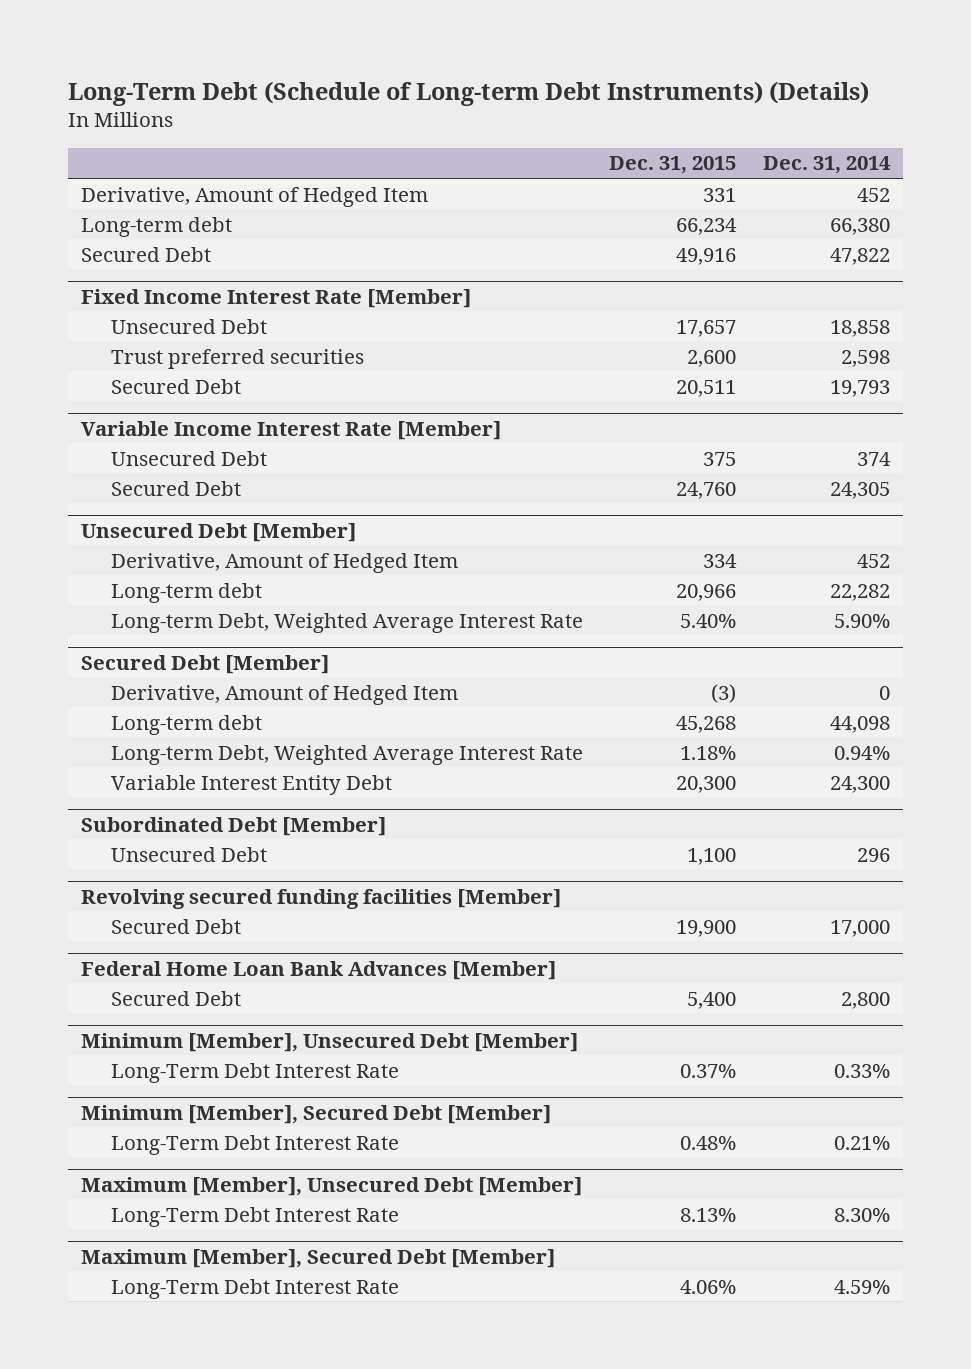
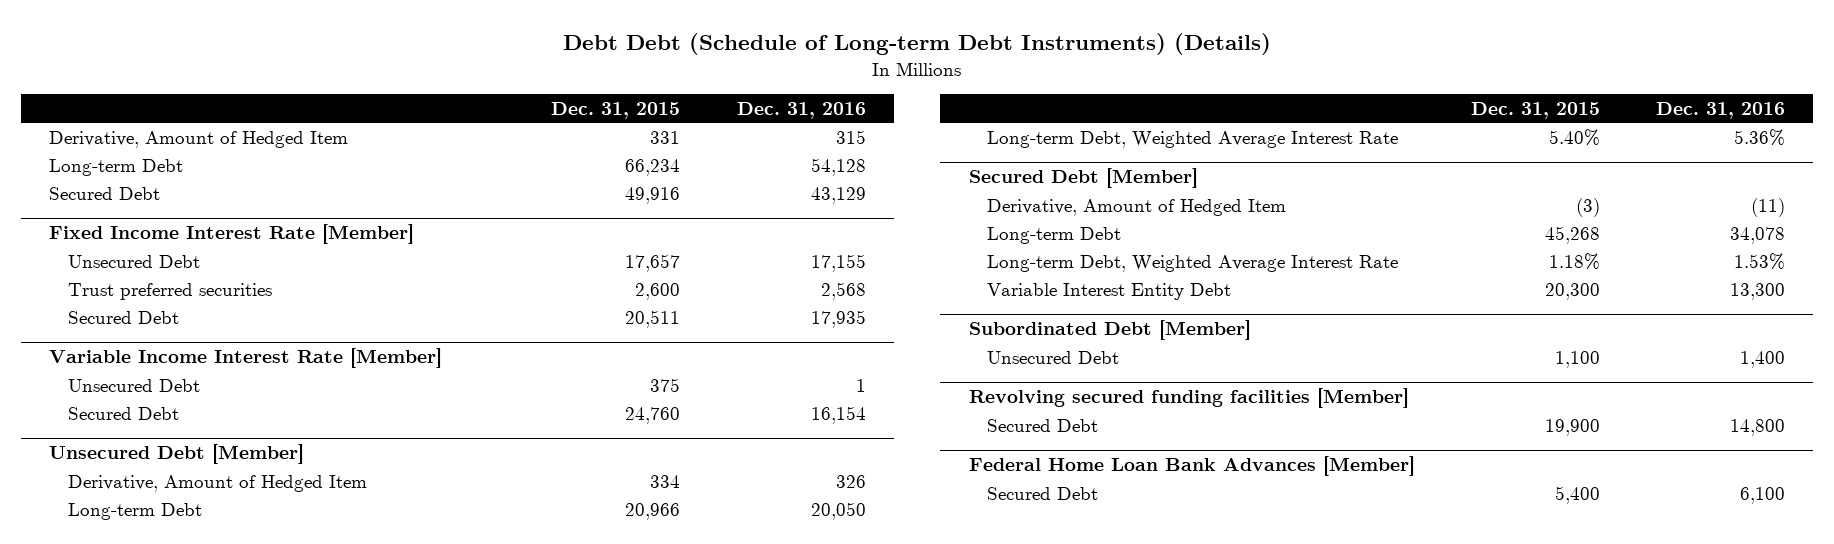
- Long-Term Debt (Schedule of Long-term Debt Instruments) (Details)
+ Debt Debt (Schedule of Long-term Debt Instruments) (Details)
- | Dec. 31, 2015 | Dec. 31, 2014
+ | Dec. 31, 2015 | Dec. 31, 2016
- Long-term debt | 66,234 | 66,380
+ Long-term Debt | 66,234 | 54,128
@ Unsecured Debt [Member]
- Long-term debt | 20,966 | 22,282
+ Long-term Debt | 20,966 | 20,050
@ Secured Debt [Member]
- Long-term debt | 45,268 | 44,098
+ Long-term Debt | 45,268 | 34,078
- Minimum [Member], Unsecured Debt [Member]
- Long-Term Debt Interest Rate | 0.37% | 0.33%
- Minimum [Member], Secured Debt [Member]
- Long-Term Debt Interest Rate | 0.48% | 0.21%
- Maximum [Member], Unsecured Debt [Member]
- Long-Term Debt Interest Rate | 8.13% | 8.30%
- Maximum [Member], Secured Debt [Member]
- Long-Term Debt Interest Rate | 4.06% | 4.59%

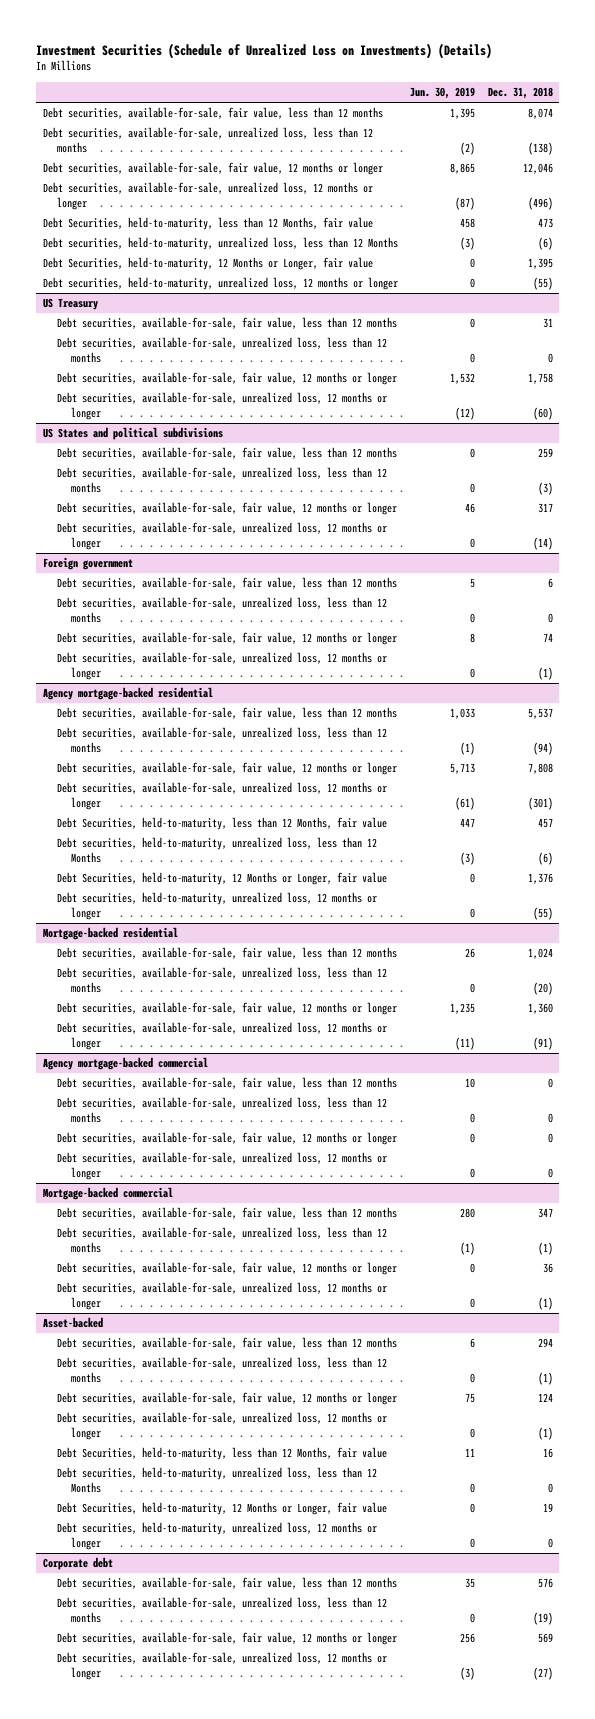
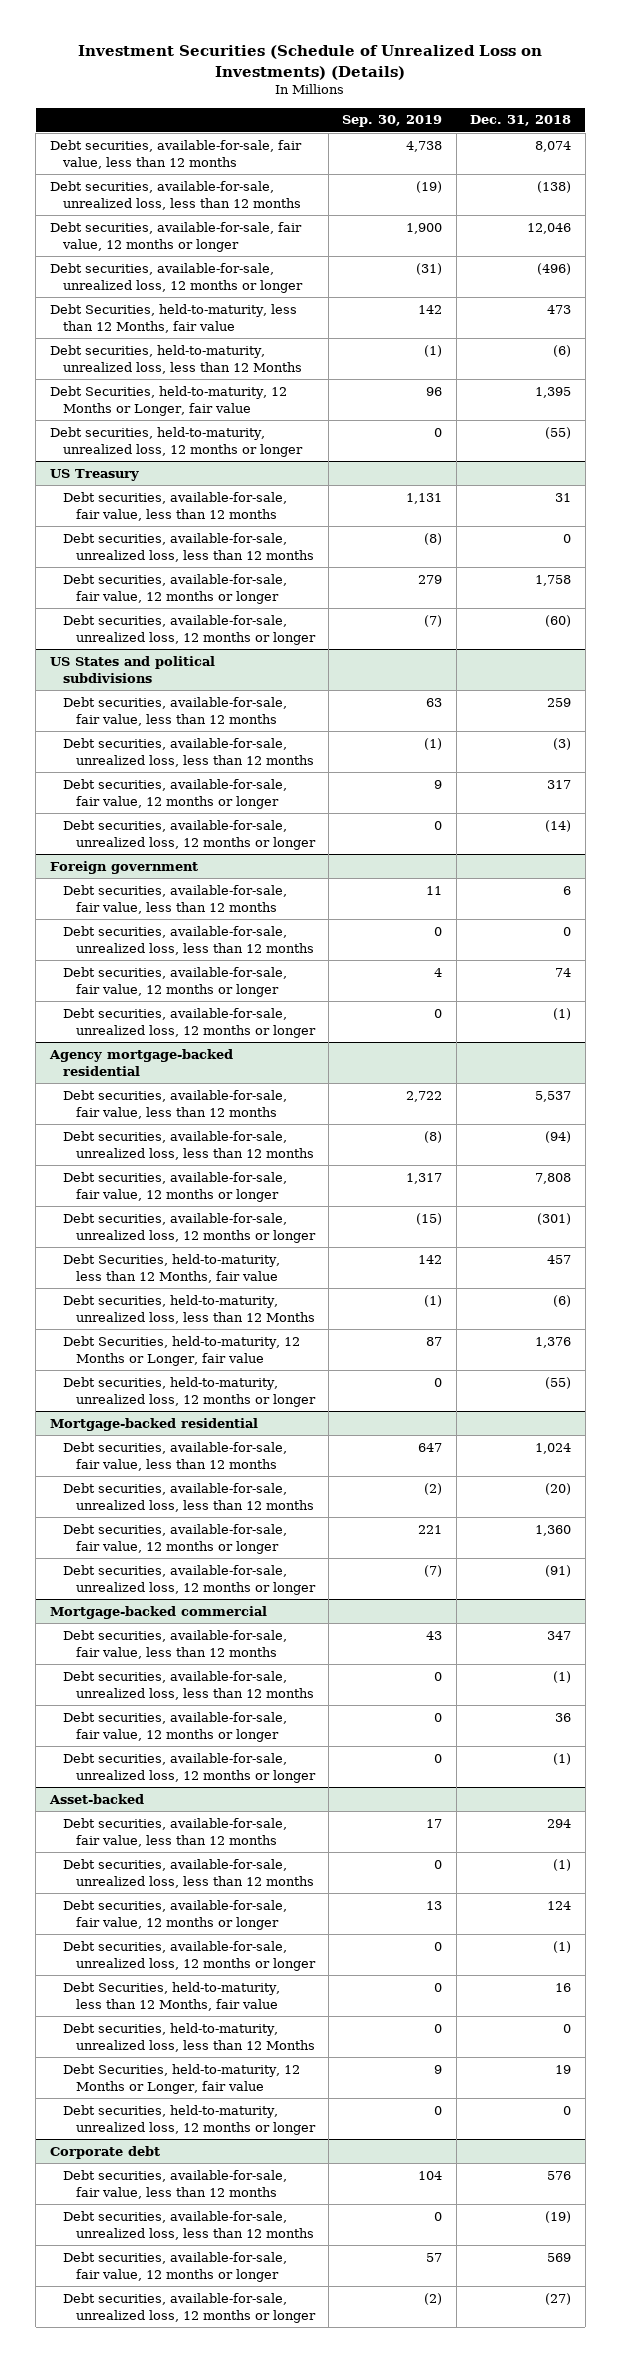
- | Jun. 30, 2019 | Dec. 31, 2018
+ | Sep. 30, 2019 | Dec. 31, 2018
- Agency mortgage-backed commercial
- Debt securities, available-for-sale, fair value, less than 12 months | 10 | 0
- Debt securities, available-for-sale, unrealized loss, less than 12 months | 0 | 0
- Debt securities, available-for-sale, fair value, 12 months or longer | 0 | 0
- Debt securities, available-for-sale, unrealized loss, 12 months or longer | 0 | 0

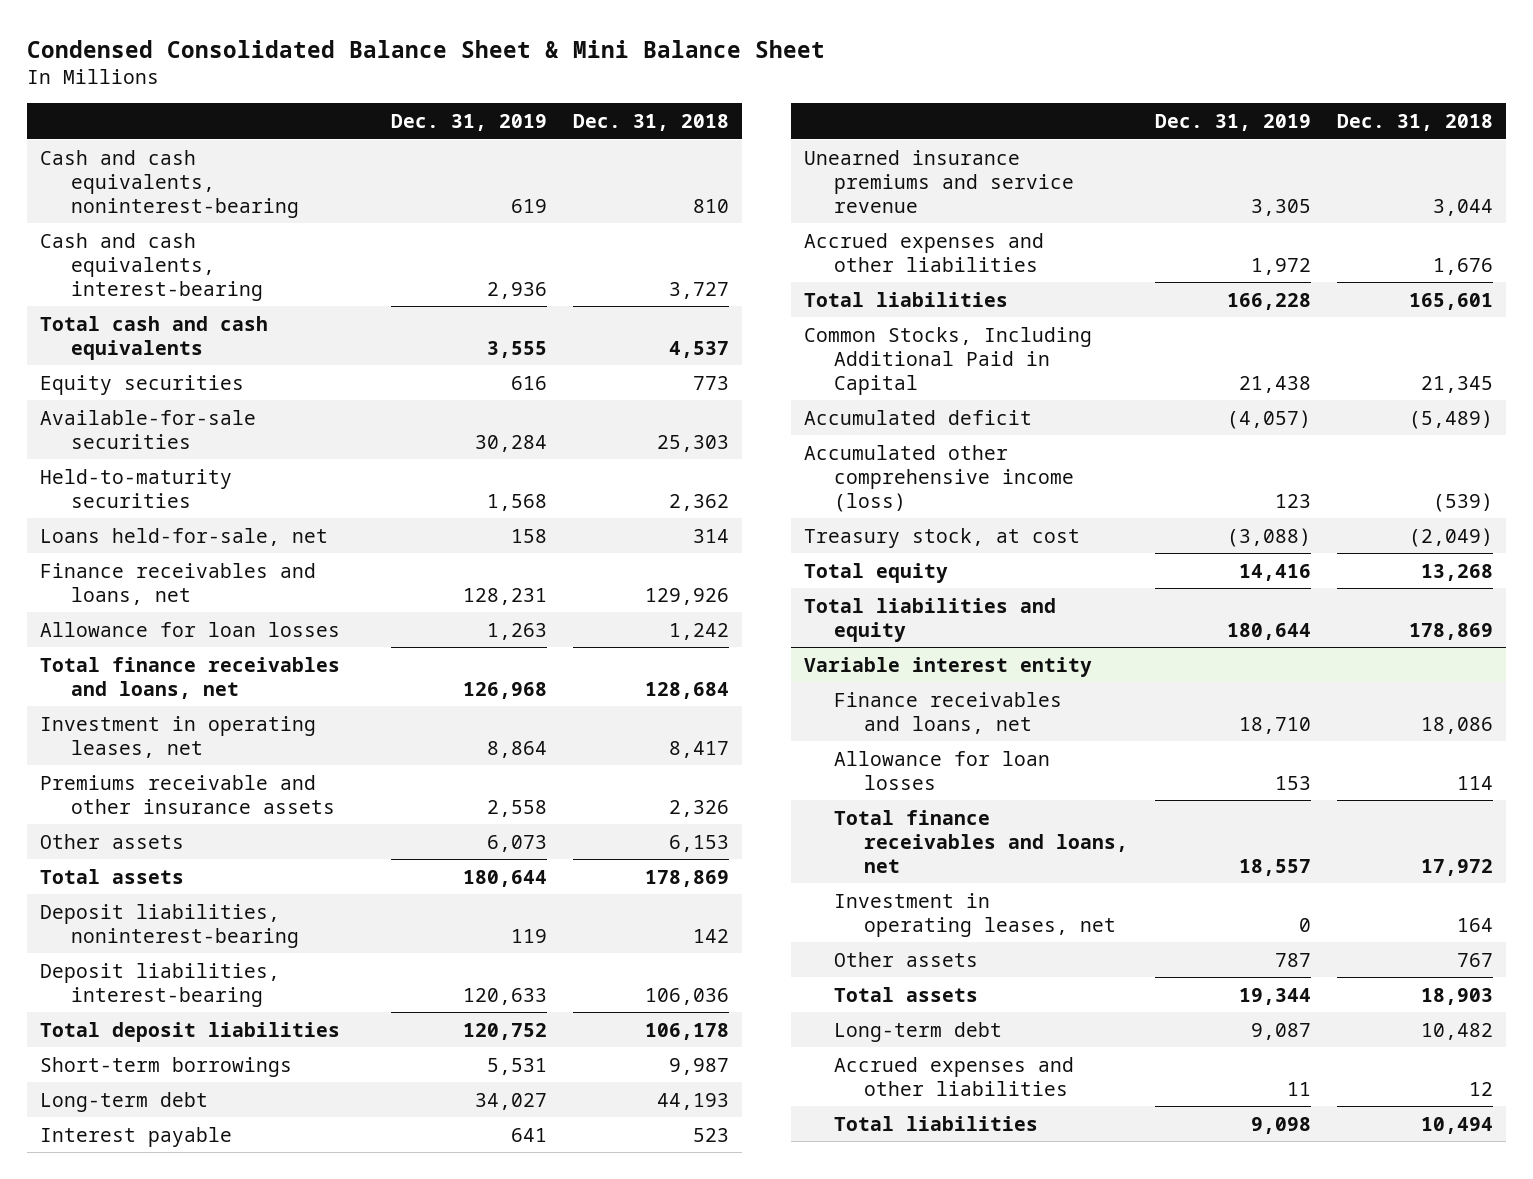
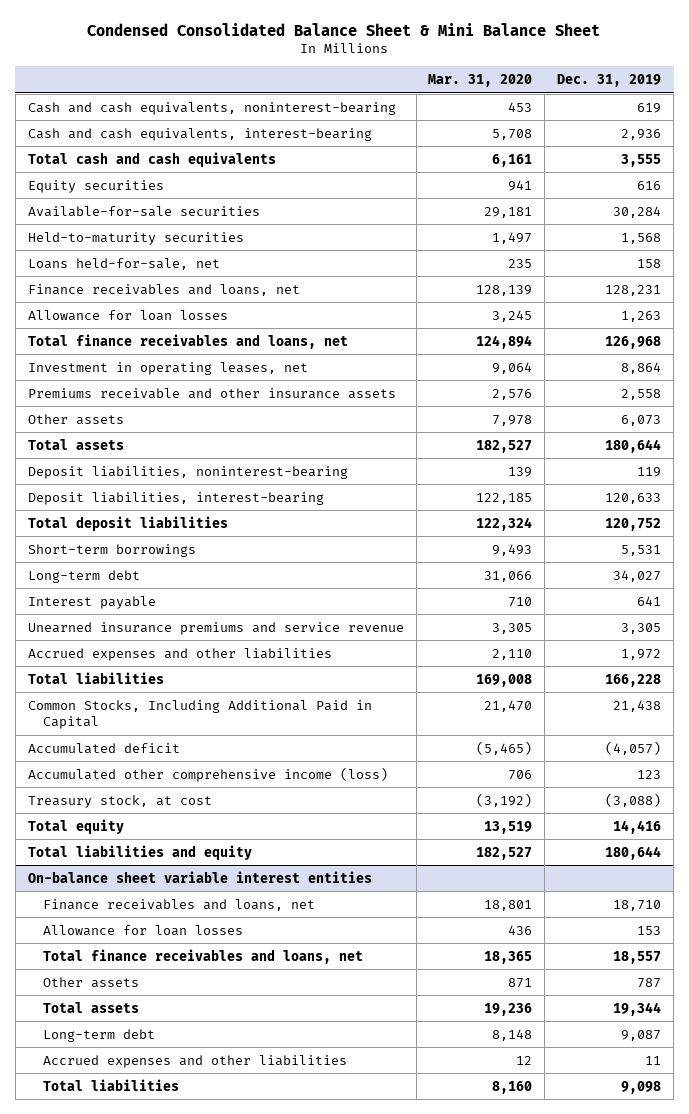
- | Dec. 31, 2019 | Dec. 31, 2018
+ | Mar. 31, 2020 | Dec. 31, 2019
- Variable interest entity
+ On-balance sheet variable interest entities
- Investment in operating leases, net | 0 | 164

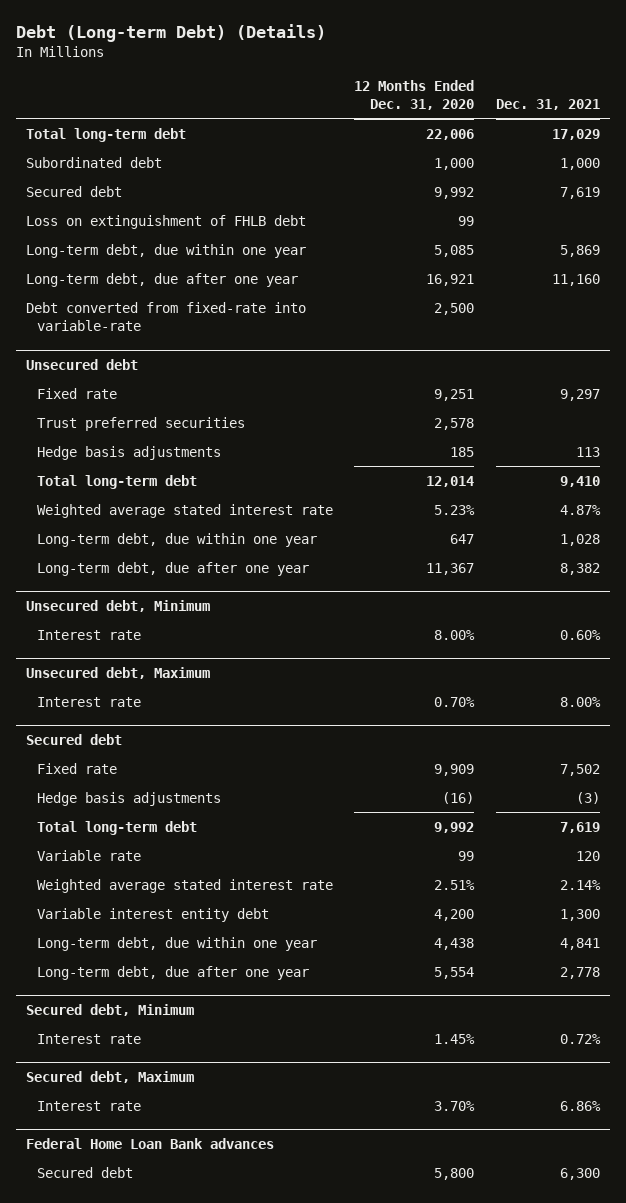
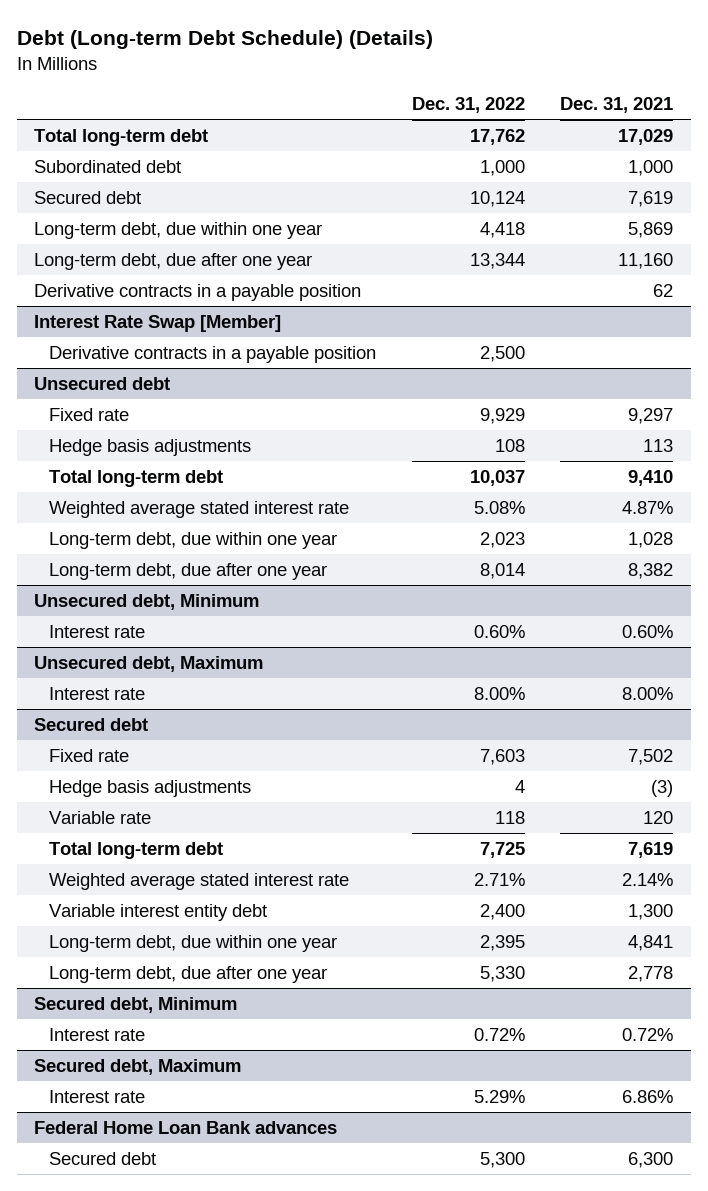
- Debt (Long-term Debt) (Details)
+ Debt (Long-term Debt Schedule) (Details)
- | 12 Months Ended Dec. 31, 2020 | Dec. 31, 2021
+ | Dec. 31, 2022 | Dec. 31, 2021
- Loss on extinguishment of FHLB debt | 99 |
- Debt converted from fixed-rate into variable-rate | 2,500 |
+ Derivative contracts in a payable position | | 62
+ Interest Rate Swap [Member]
+ Derivative contracts in a payable position | 2,500 |
@ Unsecured debt
- Trust preferred securities | 2,578 |
@ Secured debt
moved down: Total long-term debt | 7,725 | 7,619

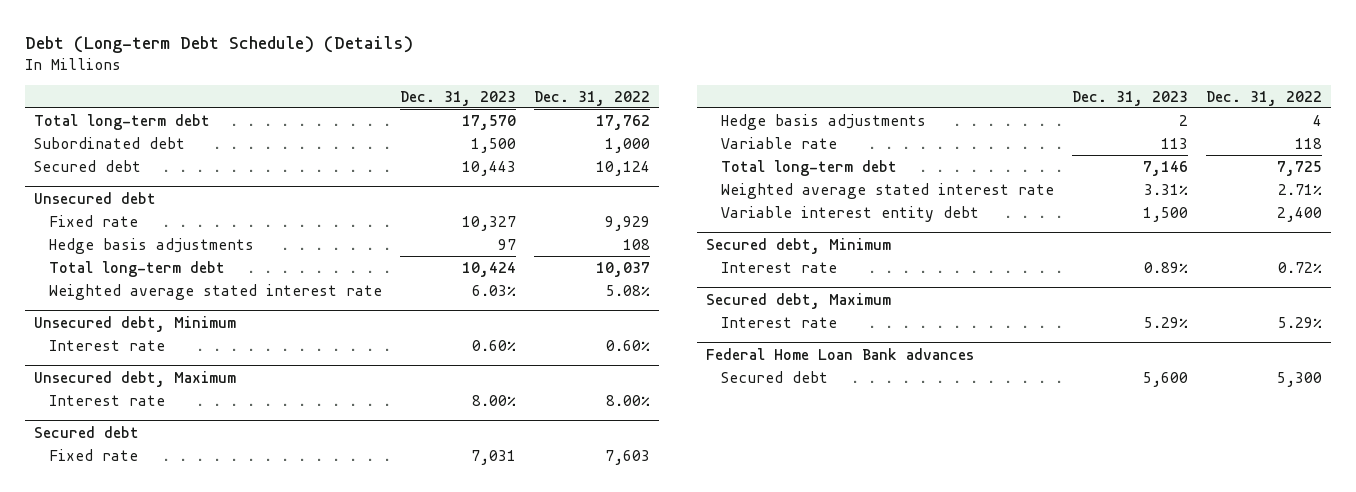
- | Dec. 31, 2022 | Dec. 31, 2021
+ | Dec. 31, 2023 | Dec. 31, 2022
- Long-term debt, due within one year | 4,418 | 5,869
- Long-term debt, due after one year | 13,344 | 11,160
- Derivative contracts in a payable position | | 62
- Interest Rate Swap [Member]
- Derivative contracts in a payable position | 2,500 |
@ Unsecured debt
- Long-term debt, due within one year | 2,023 | 1,028
- Long-term debt, due after one year | 8,014 | 8,382
@ Secured debt
- Long-term debt, due within one year | 2,395 | 4,841
- Long-term debt, due after one year | 5,330 | 2,778

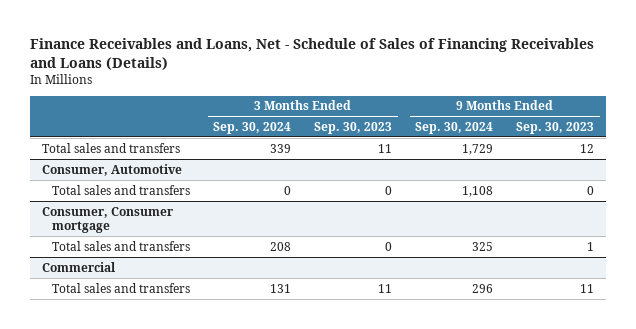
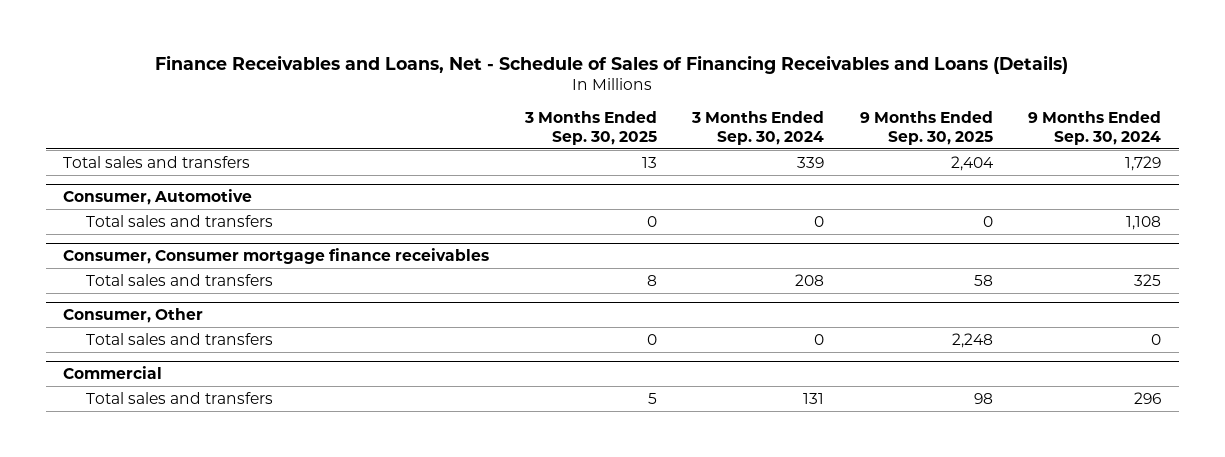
- | 3 Months Ended Sep. 30, 2024 | 3 Months Ended Sep. 30, 2023 | 9 Months Ended Sep. 30, 2024 | 9 Months Ended Sep. 30, 2023
+ | 3 Months Ended Sep. 30, 2025 | 3 Months Ended Sep. 30, 2024 | 9 Months Ended Sep. 30, 2025 | 9 Months Ended Sep. 30, 2024
- Consumer, Consumer mortgage
+ Consumer, Consumer mortgage finance receivables
+ Consumer, Other
+ Total sales and transfers | 0 | 0 | 2,248 | 0

